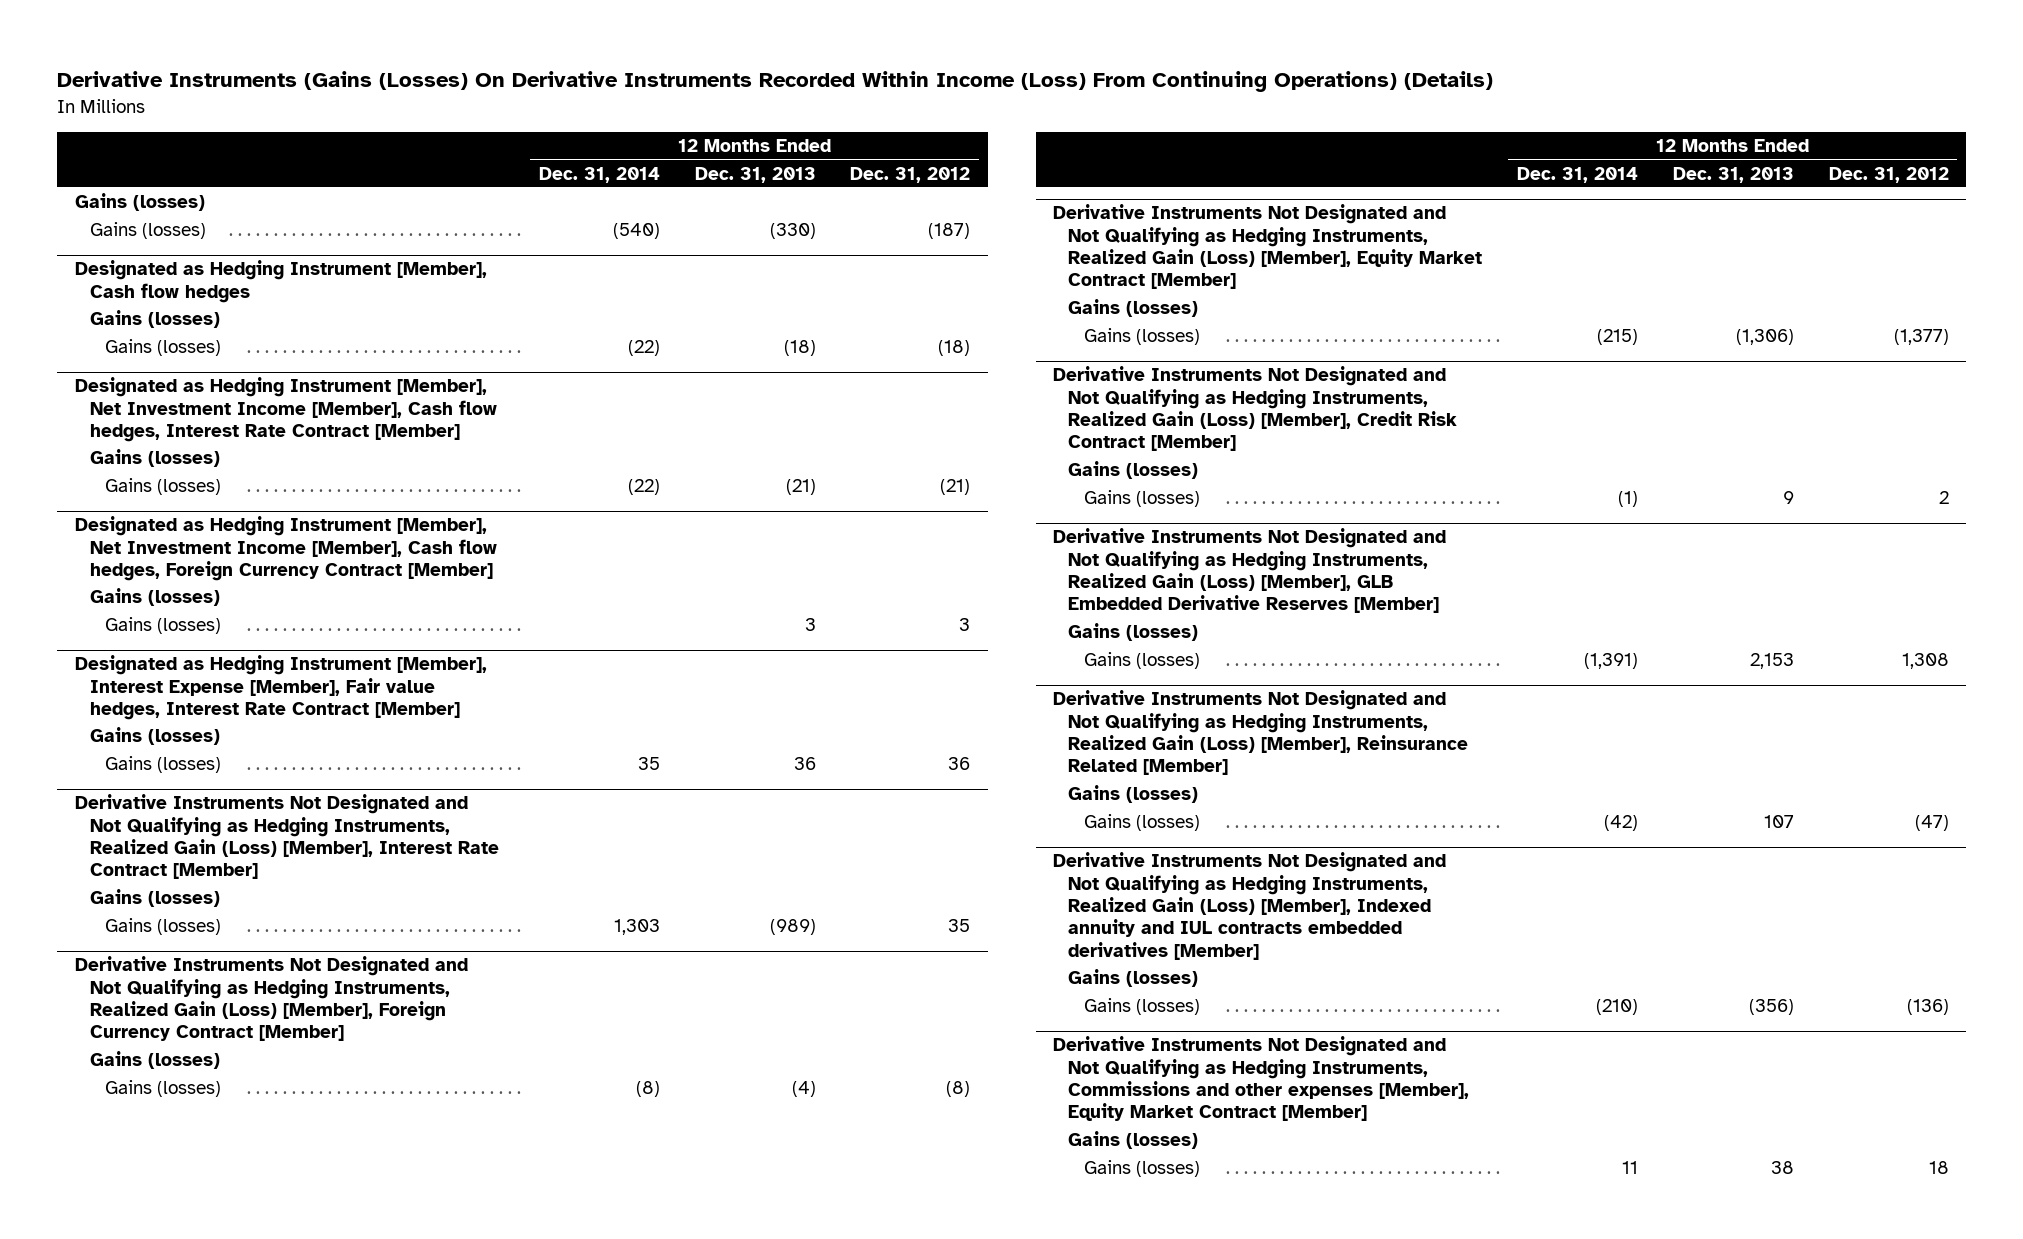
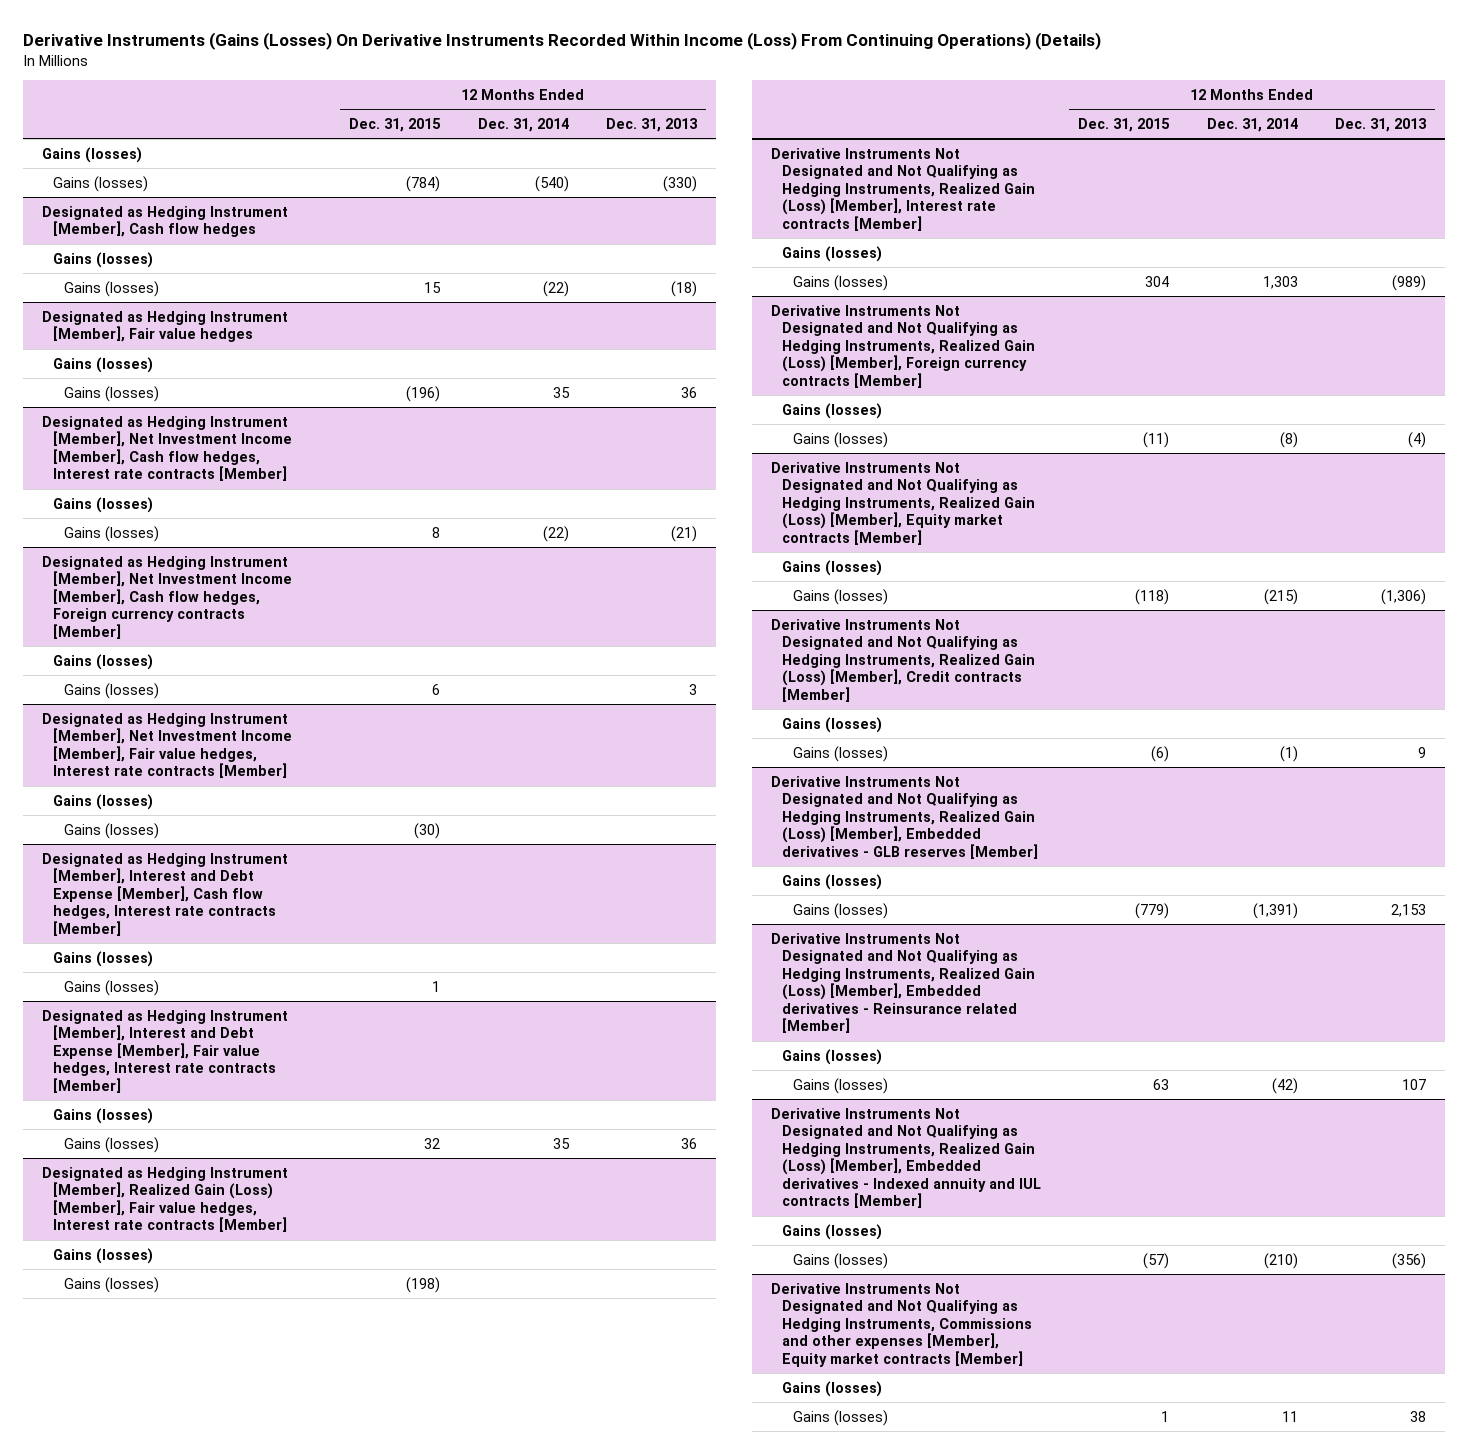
- | 12 Months Ended Dec. 31, 2014 | 12 Months Ended Dec. 31, 2013 | 12 Months Ended Dec. 31, 2012
+ | 12 Months Ended Dec. 31, 2015 | 12 Months Ended Dec. 31, 2014 | 12 Months Ended Dec. 31, 2013
- Designated as Hedging Instrument [Member], Net Investment Income [Member], Cash flow hedges, Interest Rate Contract [Member]
+ Designated as Hedging Instrument [Member], Fair value hedges
+ Gains (losses) | (196) | 35 | 36
+ Designated as Hedging Instrument [Member], Net Investment Income [Member], Cash flow hedges, Interest rate contracts [Member]
+ Gains (losses)
- Designated as Hedging Instrument [Member], Net Investment Income [Member], Cash flow hedges, Foreign Currency Contract [Member]
+ Designated as Hedging Instrument [Member], Net Investment Income [Member], Cash flow hedges, Foreign currency contracts [Member]
- Designated as Hedging Instrument [Member], Interest Expense [Member], Fair value hedges, Interest Rate Contract [Member]
+ Designated as Hedging Instrument [Member], Net Investment Income [Member], Fair value hedges, Interest rate contracts [Member]
+ Gains (losses) | (30) | |
+ Designated as Hedging Instrument [Member], Interest and Debt Expense [Member], Cash flow hedges, Interest rate contracts [Member]
+ Gains (losses)
+ Gains (losses) | 1 | |
+ Designated as Hedging Instrument [Member], Interest and Debt Expense [Member], Fair value hedges, Interest rate contracts [Member]
+ Gains (losses)
- Derivative Instruments Not Designated and Not Qualifying as Hedging Instruments, Realized Gain (Loss) [Member], Interest Rate Contract [Member]
+ Designated as Hedging Instrument [Member], Realized Gain (Loss) [Member], Fair value hedges, Interest rate contracts [Member]
+ Gains (losses) | (198) | |
+ Derivative Instruments Not Designated and Not Qualifying as Hedging Instruments, Realized Gain (Loss) [Member], Interest rate contracts [Member]
+ Gains (losses)
- Derivative Instruments Not Designated and Not Qualifying as Hedging Instruments, Realized Gain (Loss) [Member], Foreign Currency Contract [Member]
+ Derivative Instruments Not Designated and Not Qualifying as Hedging Instruments, Realized Gain (Loss) [Member], Foreign currency contracts [Member]
- Derivative Instruments Not Designated and Not Qualifying as Hedging Instruments, Realized Gain (Loss) [Member], Equity Market Contract [Member]
+ Derivative Instruments Not Designated and Not Qualifying as Hedging Instruments, Realized Gain (Loss) [Member], Equity market contracts [Member]
- Derivative Instruments Not Designated and Not Qualifying as Hedging Instruments, Realized Gain (Loss) [Member], Credit Risk Contract [Member]
+ Derivative Instruments Not Designated and Not Qualifying as Hedging Instruments, Realized Gain (Loss) [Member], Credit contracts [Member]
- Derivative Instruments Not Designated and Not Qualifying as Hedging Instruments, Realized Gain (Loss) [Member], GLB Embedded Derivative Reserves [Member]
+ Derivative Instruments Not Designated and Not Qualifying as Hedging Instruments, Realized Gain (Loss) [Member], Embedded derivatives - GLB reserves [Member]
- Derivative Instruments Not Designated and Not Qualifying as Hedging Instruments, Realized Gain (Loss) [Member], Reinsurance Related [Member]
+ Derivative Instruments Not Designated and Not Qualifying as Hedging Instruments, Realized Gain (Loss) [Member], Embedded derivatives - Reinsurance related [Member]
- Derivative Instruments Not Designated and Not Qualifying as Hedging Instruments, Realized Gain (Loss) [Member], Indexed annuity and IUL contracts embedded derivatives [Member]
+ Derivative Instruments Not Designated and Not Qualifying as Hedging Instruments, Realized Gain (Loss) [Member], Embedded derivatives - Indexed annuity and IUL contracts [Member]
- Derivative Instruments Not Designated and Not Qualifying as Hedging Instruments, Commissions and other expenses [Member], Equity Market Contract [Member]
+ Derivative Instruments Not Designated and Not Qualifying as Hedging Instruments, Commissions and other expenses [Member], Equity market contracts [Member]

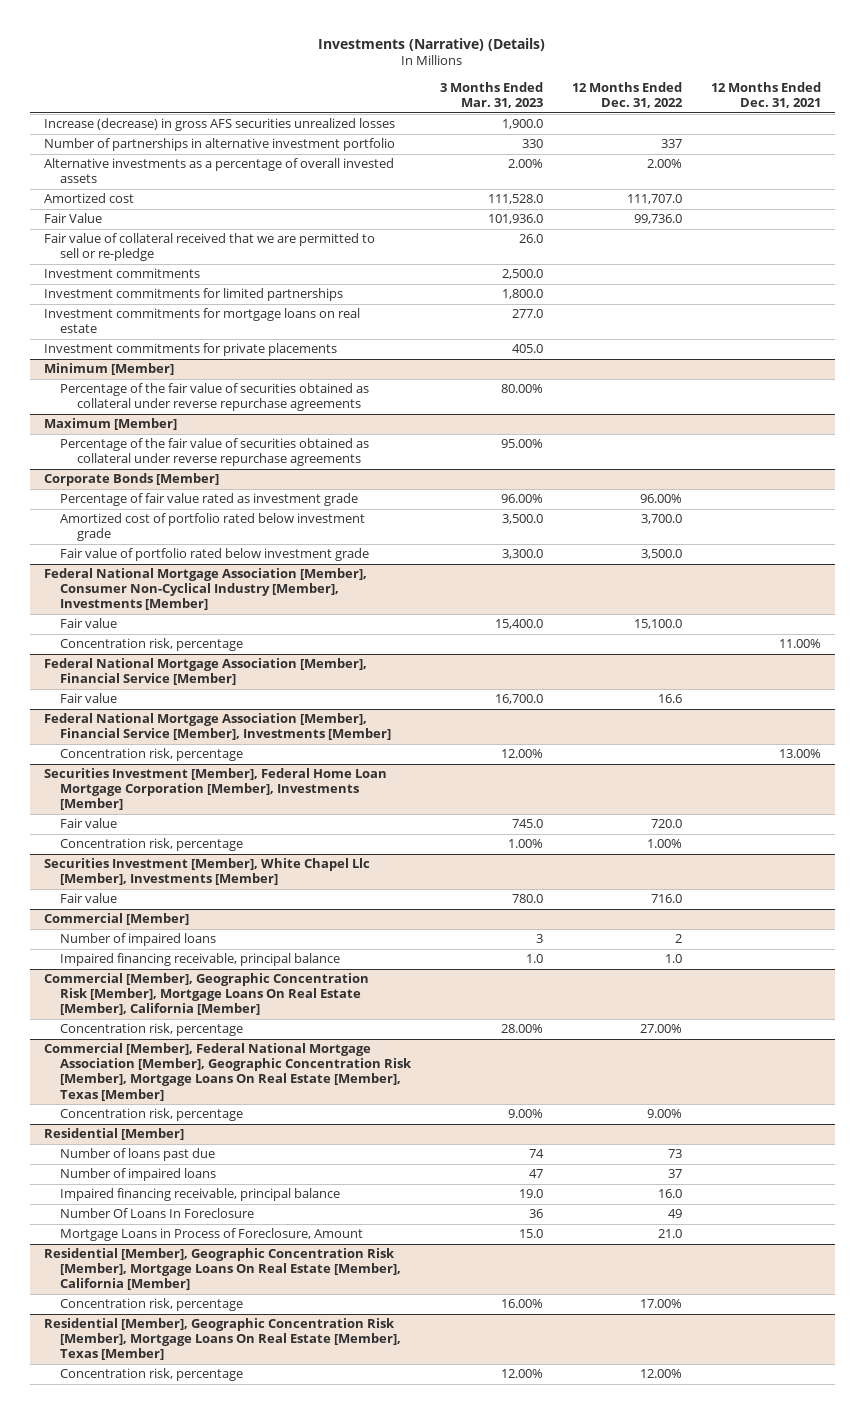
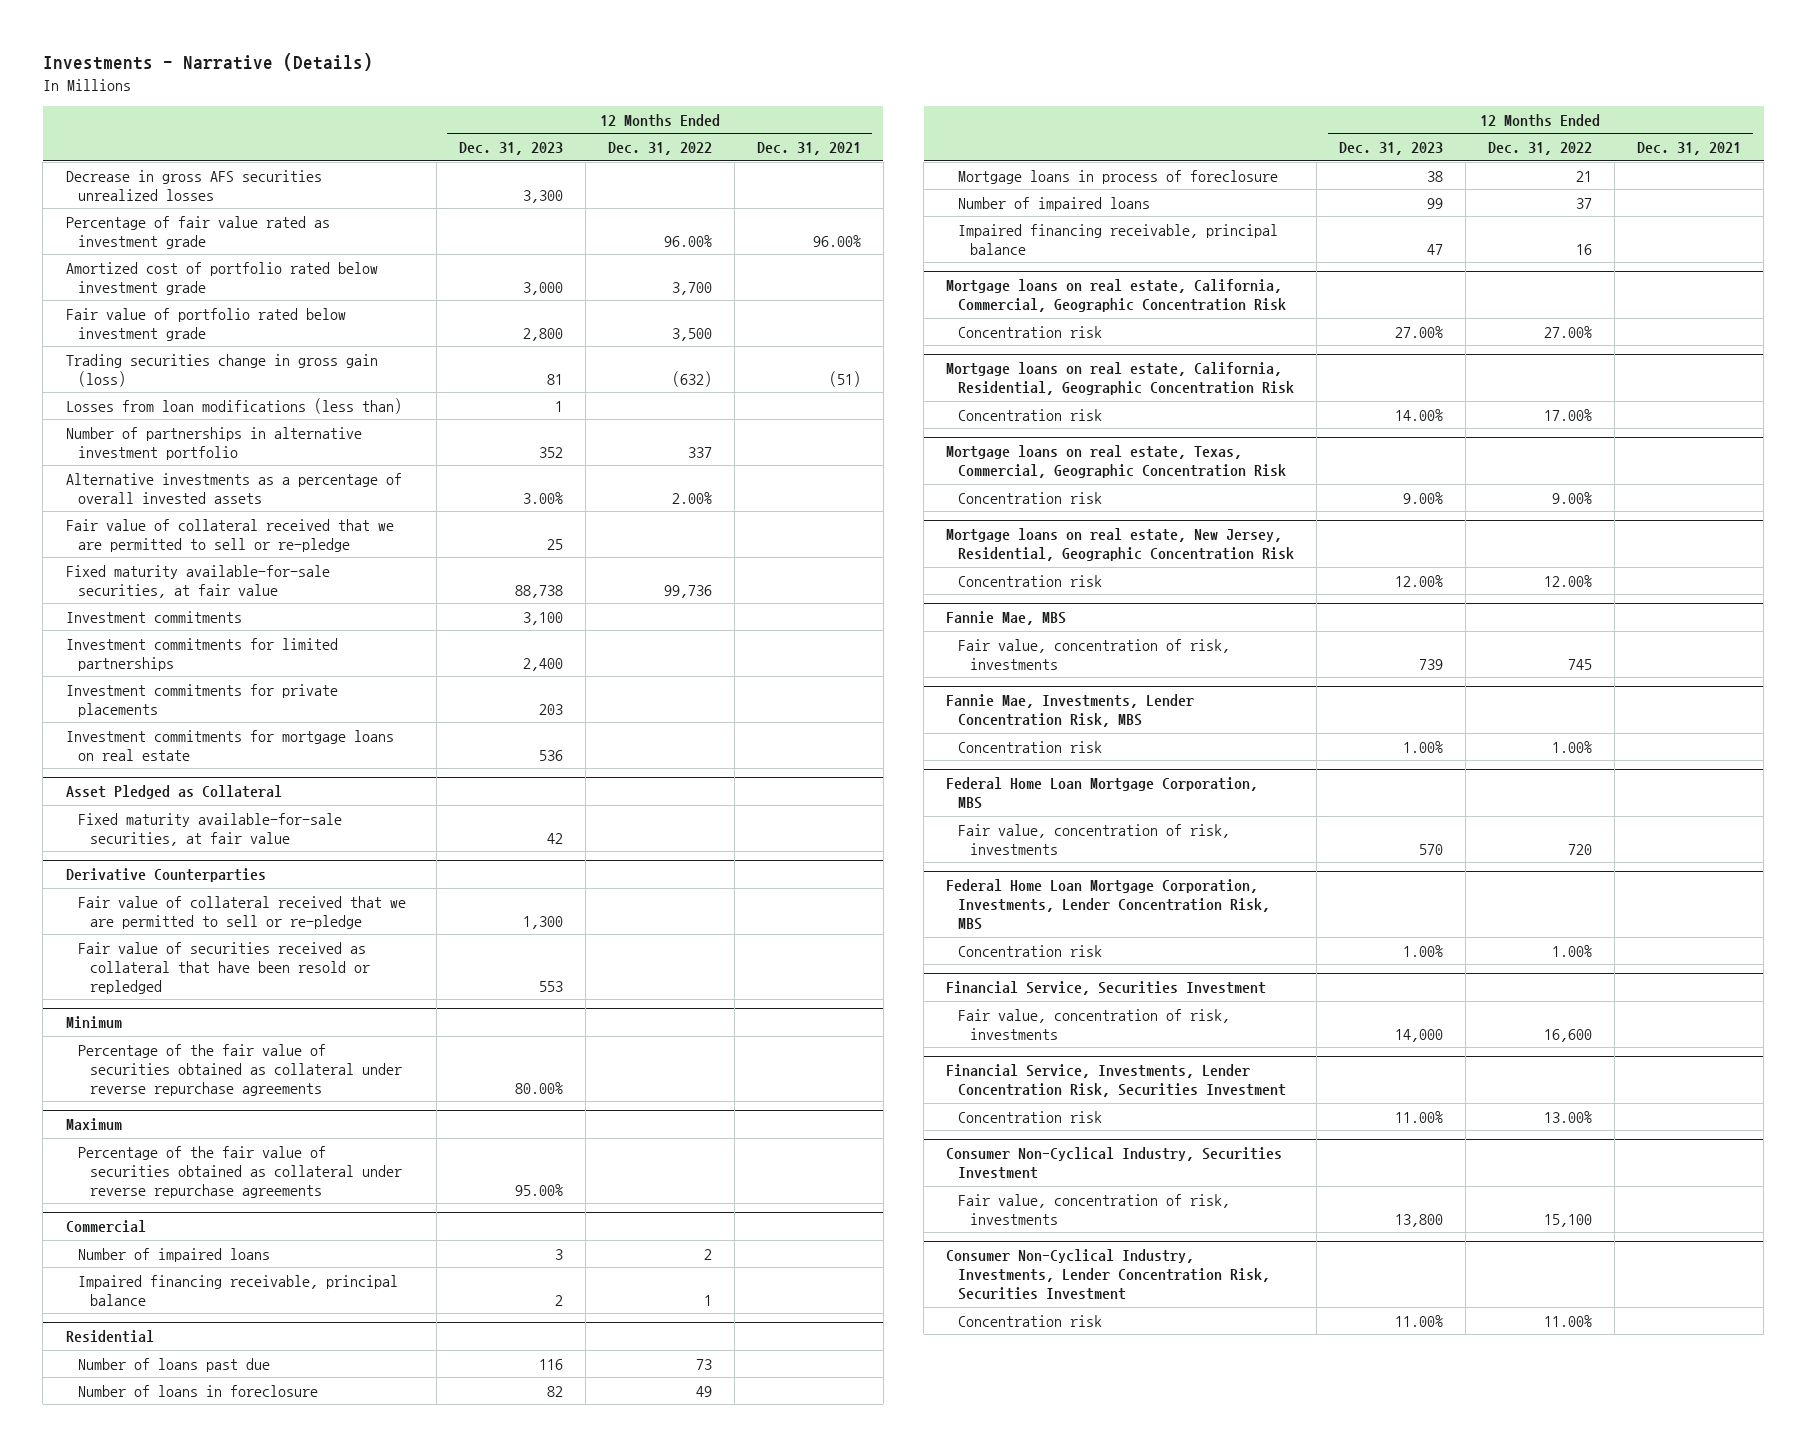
- Investments (Narrative) (Details)
+ Investments - Narrative (Details)
- | 3 Months Ended Mar. 31, 2023 | 12 Months Ended Dec. 31, 2022 | 12 Months Ended Dec. 31, 2021
+ | 12 Months Ended Dec. 31, 2023 | 12 Months Ended Dec. 31, 2022 | 12 Months Ended Dec. 31, 2021
- Increase (decrease) in gross AFS securities unrealized losses | 1,900.0 | |
+ Decrease in gross AFS securities unrealized losses | 3,300 | |
+ Percentage of fair value rated as investment grade | | 96.00% | 96.00%
+ Amortized cost of portfolio rated below investment grade | 3,000 | 3,700 |
+ Fair value of portfolio rated below investment grade | 2,800 | 3,500 |
+ Trading securities change in gross gain (loss) | 81 | (632) | (51)
+ Losses from loan modifications (less than) | 1 | |
- Amortized cost | 111,528.0 | 111,707.0 |
- Fair Value | 101,936.0 | 99,736.0 |
+ Fixed maturity available-for-sale securities, at fair value | 88,738 | 99,736 |
- Minimum [Member]
moved down: Investment commitments for mortgage loans on real estate | 536 | |
+ Asset Pledged as Collateral
+ Fixed maturity available-for-sale securities, at fair value | 42 | |
+ Derivative Counterparties
+ Fair value of collateral received that we are permitted to sell or re-pledge | 1,300 | |
+ Fair value of securities received as collateral that have been resold or repledged | 553 | |
+ Minimum
- Maximum [Member]
+ Maximum
- Corporate Bonds [Member]
- Percentage of fair value rated as investment grade | 96.00% | 96.00% |
- Amortized cost of portfolio rated below investment grade | 3,500.0 | 3,700.0 |
- Fair value of portfolio rated below investment grade | 3,300.0 | 3,500.0 |
- Federal National Mortgage Association [Member], Consumer Non-Cyclical Industry [Member], Investments [Member]
- Fair value | 15,400.0 | 15,100.0 |
- Concentration risk, percentage | | | 11.00%
- Federal National Mortgage Association [Member], Financial Service [Member]
- Fair value | 16,700.0 | 16.6 |
- Federal National Mortgage Association [Member], Financial Service [Member], Investments [Member]
- Concentration risk, percentage | 12.00% | | 13.00%
- Securities Investment [Member], Federal Home Loan Mortgage Corporation [Member], Investments [Member]
- Fair value | 745.0 | 720.0 |
- Concentration risk, percentage | 1.00% | 1.00% |
- Securities Investment [Member], White Chapel Llc [Member], Investments [Member]
- Fair value | 780.0 | 716.0 |
- Commercial [Member]
+ Commercial
- Impaired financing receivable, principal balance | 1.0 | 1.0 |
- Commercial [Member], Geographic Concentration Risk [Member], Mortgage Loans On Real Estate [Member], California [Member]
- Concentration risk, percentage | 28.00% | 27.00% |
- Commercial [Member], Federal National Mortgage Association [Member], Geographic Concentration Risk [Member], Mortgage Loans On Real Estate [Member], Texas [Member]
- Concentration risk, percentage | 9.00% | 9.00% |
- Residential [Member]
+ Impaired financing receivable, principal balance | 2 | 1 |
+ Residential
+ Number of loans in foreclosure | 82 | 49 |
+ Mortgage loans in process of foreclosure | 38 | 21 |
- Impaired financing receivable, principal balance | 19.0 | 16.0 |
- Number Of Loans In Foreclosure | 36 | 49 |
- Mortgage Loans in Process of Foreclosure, Amount | 15.0 | 21.0 |
- Residential [Member], Geographic Concentration Risk [Member], Mortgage Loans On Real Estate [Member], California [Member]
- Concentration risk, percentage | 16.00% | 17.00% |
- Residential [Member], Geographic Concentration Risk [Member], Mortgage Loans On Real Estate [Member], Texas [Member]
- Concentration risk, percentage | 12.00% | 12.00% |
+ Impaired financing receivable, principal balance | 47 | 16 |
+ Mortgage loans on real estate, California, Commercial, Geographic Concentration Risk
+ Concentration risk | 27.00% | 27.00% |
+ Mortgage loans on real estate, California, Residential, Geographic Concentration Risk
+ Concentration risk | 14.00% | 17.00% |
+ Mortgage loans on real estate, Texas, Commercial, Geographic Concentration Risk
+ Concentration risk | 9.00% | 9.00% |
+ Mortgage loans on real estate, New Jersey, Residential, Geographic Concentration Risk
+ Concentration risk | 12.00% | 12.00% |
+ Fannie Mae, MBS
+ Fair value, concentration of risk, investments | 739 | 745 |
+ Fannie Mae, Investments, Lender Concentration Risk, MBS
+ Concentration risk | 1.00% | 1.00% |
+ Federal Home Loan Mortgage Corporation, MBS
+ Fair value, concentration of risk, investments | 570 | 720 |
+ Federal Home Loan Mortgage Corporation, Investments, Lender Concentration Risk, MBS
+ Concentration risk | 1.00% | 1.00% |
+ Financial Service, Securities Investment
+ Fair value, concentration of risk, investments | 14,000 | 16,600 |
+ Financial Service, Investments, Lender Concentration Risk, Securities Investment
+ Concentration risk | 11.00% | 13.00% |
+ Consumer Non-Cyclical Industry, Securities Investment
+ Fair value, concentration of risk, investments | 13,800 | 15,100 |
+ Consumer Non-Cyclical Industry, Investments, Lender Concentration Risk, Securities Investment
+ Concentration risk | 11.00% | 11.00% |

